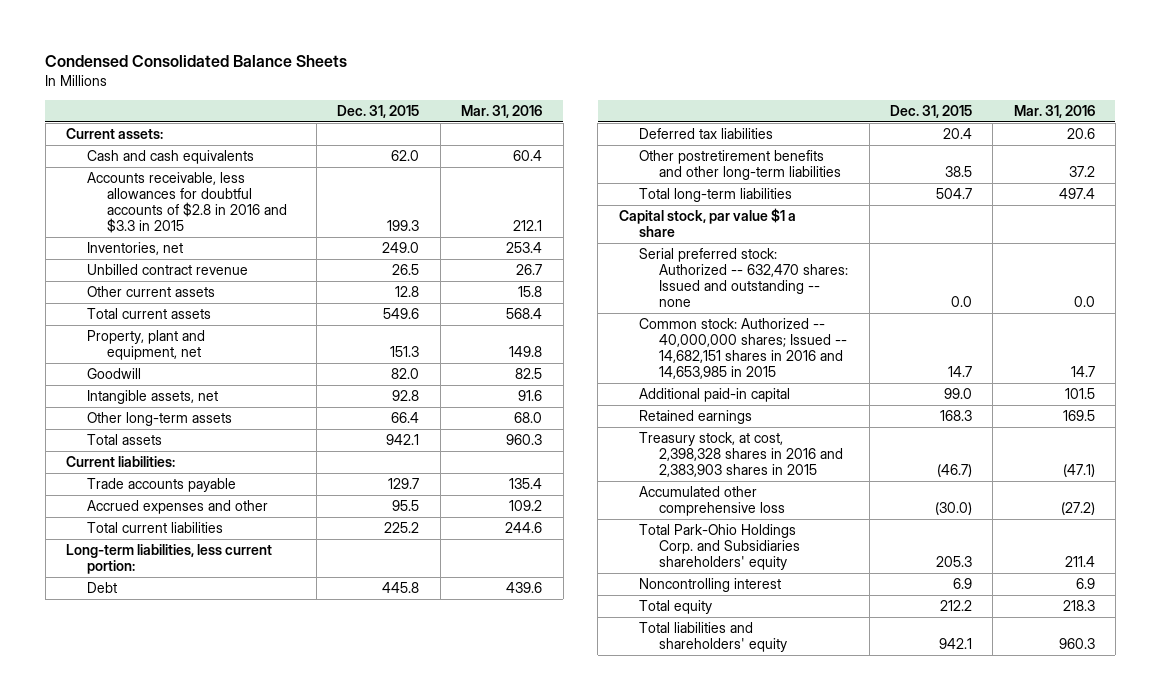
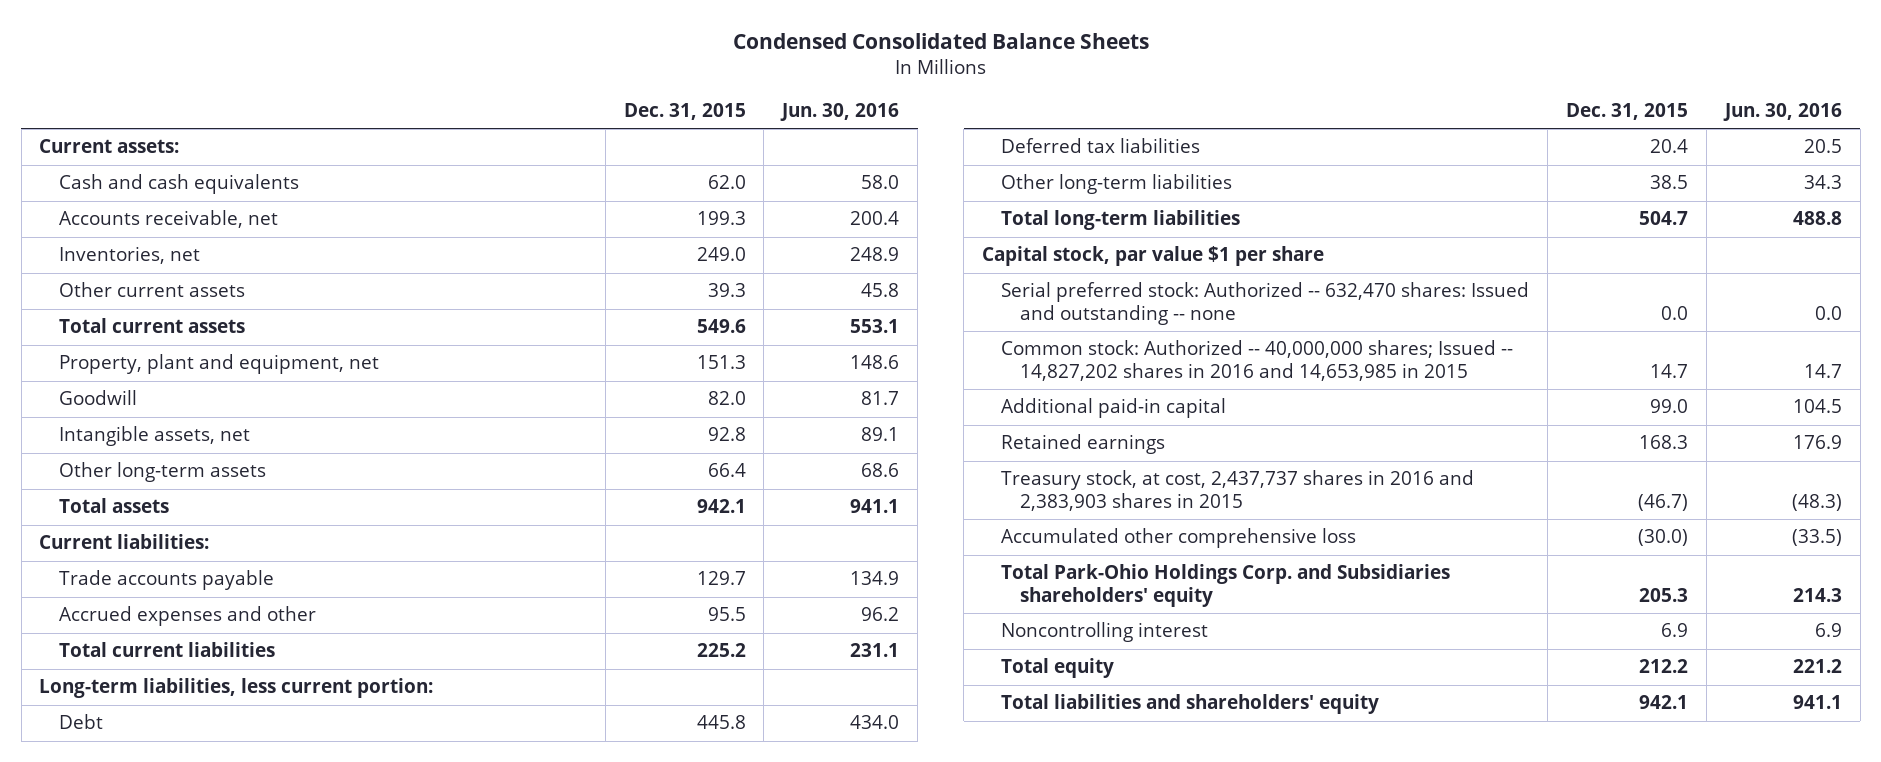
- | Dec. 31, 2015 | Mar. 31, 2016
+ | Dec. 31, 2015 | Jun. 30, 2016
- Accounts receivable, less allowances for doubtful accounts of $2.8 in 2016 and $3.3 in 2015 | 199.3 | 212.1
+ Accounts receivable, net | 199.3 | 200.4
- Unbilled contract revenue | 26.5 | 26.7
- Other current assets | 12.8 | 15.8
+ Other current assets | 39.3 | 45.8
- Other postretirement benefits and other long-term liabilities | 38.5 | 37.2
+ Other long-term liabilities | 38.5 | 34.3
- Capital stock, par value $1 a share
+ Capital stock, par value $1 per share
- Common stock: Authorized -- 40,000,000 shares; Issued -- 14,682,151 shares in 2016 and 14,653,985 in 2015 | 14.7 | 14.7
+ Common stock: Authorized -- 40,000,000 shares; Issued -- 14,827,202 shares in 2016 and 14,653,985 in 2015 | 14.7 | 14.7
- Treasury stock, at cost, 2,398,328 shares in 2016 and 2,383,903 shares in 2015 | (46.7) | (47.1)
+ Treasury stock, at cost, 2,437,737 shares in 2016 and 2,383,903 shares in 2015 | (46.7) | (48.3)

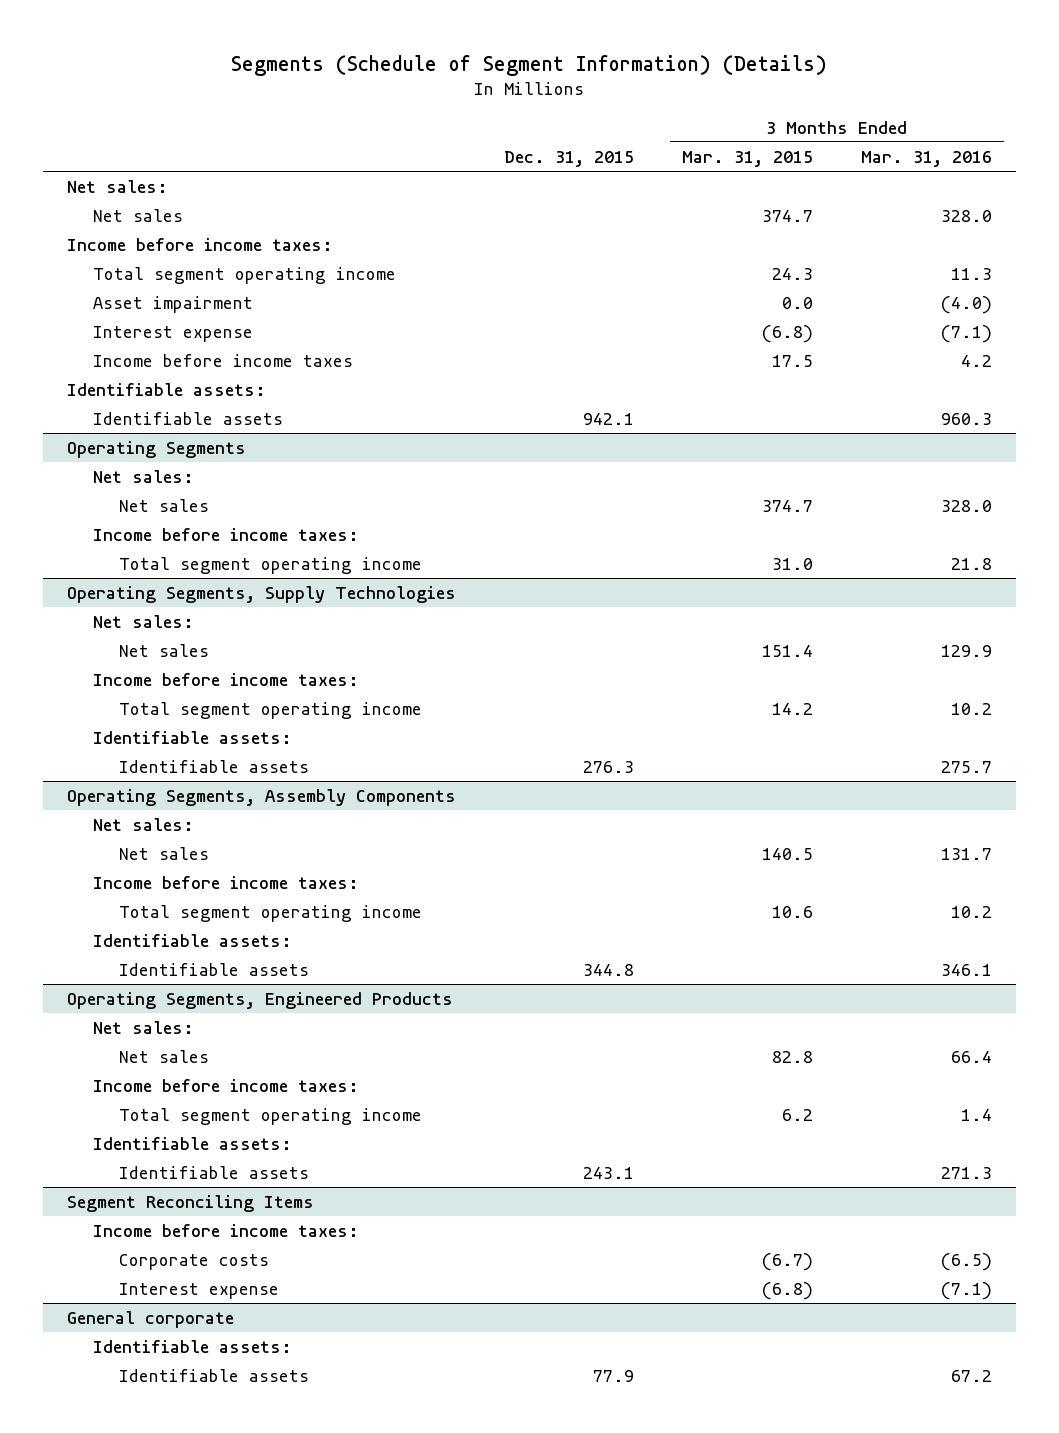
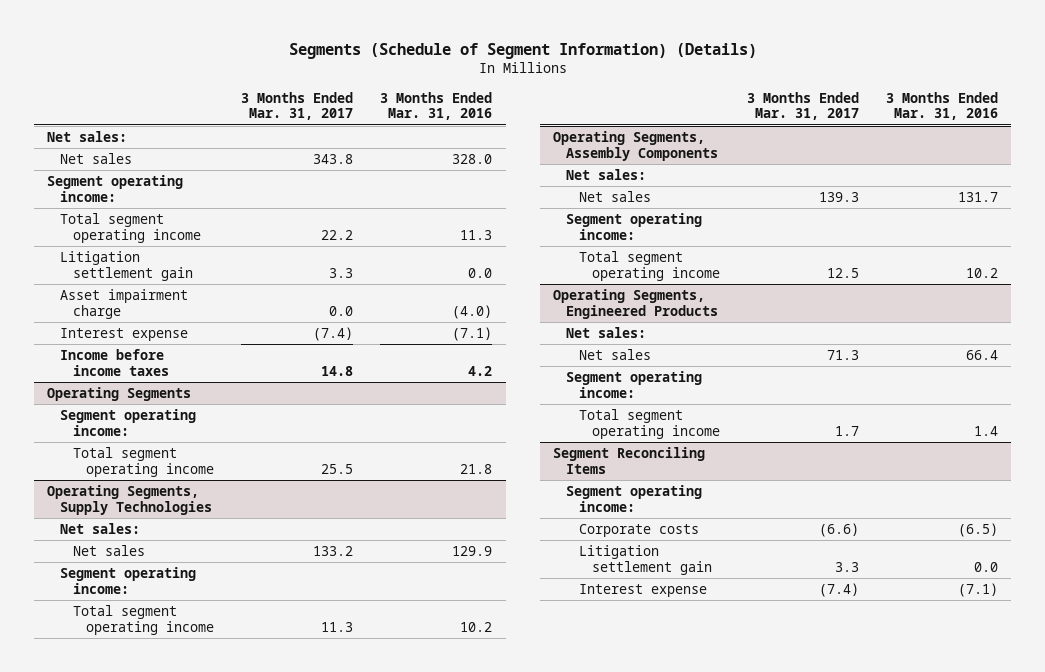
- | Dec. 31, 2015 | 3 Months Ended Mar. 31, 2015 | 3 Months Ended Mar. 31, 2016
+ | 3 Months Ended Mar. 31, 2017 | 3 Months Ended Mar. 31, 2016
- Income before income taxes:
+ Segment operating income:
- Asset impairment | | 0.0 | (4.0)
+ Litigation settlement gain | 3.3 | 0.0
+ Asset impairment charge | 0.0 | (4.0)
- Identifiable assets:
- Identifiable assets | 942.1 | | 960.3
@ Operating Segments
- Net sales:
- Net sales | | 374.7 | 328.0
- Income before income taxes:
+ Segment operating income:
@ Operating Segments, Supply Technologies
- Income before income taxes:
+ Segment operating income:
- Identifiable assets:
- Identifiable assets | 276.3 | | 275.7
@ Operating Segments, Assembly Components
- Income before income taxes:
+ Segment operating income:
- Identifiable assets:
- Identifiable assets | 344.8 | | 346.1
@ Operating Segments, Engineered Products
- Income before income taxes:
+ Segment operating income:
- Identifiable assets:
- Identifiable assets | 243.1 | | 271.3
@ Segment Reconciling Items
- Income before income taxes:
+ Segment operating income:
+ Litigation settlement gain | 3.3 | 0.0
- General corporate
- Identifiable assets:
- Identifiable assets | 77.9 | | 67.2

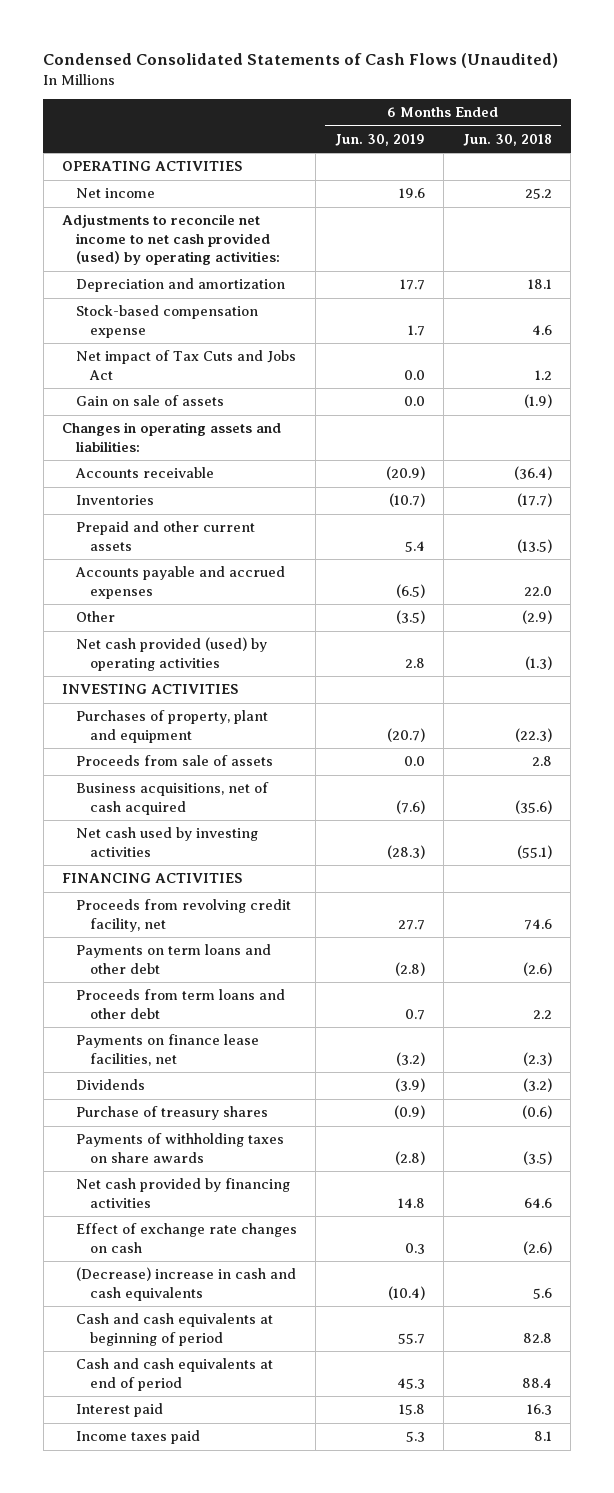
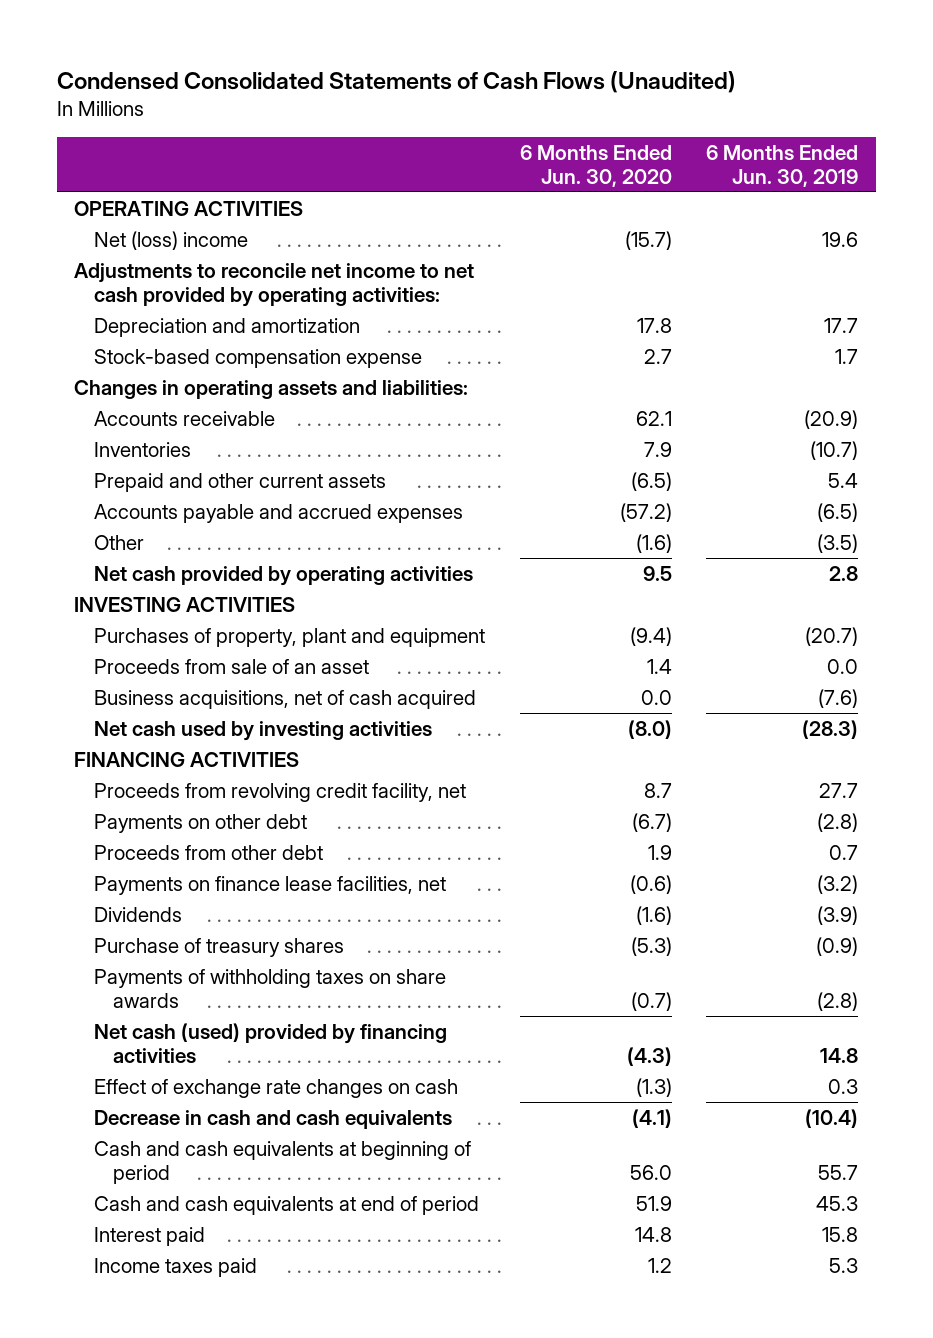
- | 6 Months Ended Jun. 30, 2019 | 6 Months Ended Jun. 30, 2018
+ | 6 Months Ended Jun. 30, 2020 | 6 Months Ended Jun. 30, 2019
- Net income | 19.6 | 25.2
- Adjustments to reconcile net income to net cash provided (used) by operating activities:
+ Net (loss) income | (15.7) | 19.6
+ Adjustments to reconcile net income to net cash provided by operating activities:
- Net impact of Tax Cuts and Jobs Act | 0.0 | 1.2
- Gain on sale of assets | 0.0 | (1.9)
- Net cash provided (used) by operating activities | 2.8 | (1.3)
+ Net cash provided by operating activities | 9.5 | 2.8
- Proceeds from sale of assets | 0.0 | 2.8
+ Proceeds from sale of an asset | 1.4 | 0.0
- Payments on term loans and other debt | (2.8) | (2.6)
- Proceeds from term loans and other debt | 0.7 | 2.2
+ Payments on other debt | (6.7) | (2.8)
+ Proceeds from other debt | 1.9 | 0.7
- Net cash provided by financing activities | 14.8 | 64.6
+ Net cash (used) provided by financing activities | (4.3) | 14.8
- (Decrease) increase in cash and cash equivalents | (10.4) | 5.6
+ Decrease in cash and cash equivalents | (4.1) | (10.4)

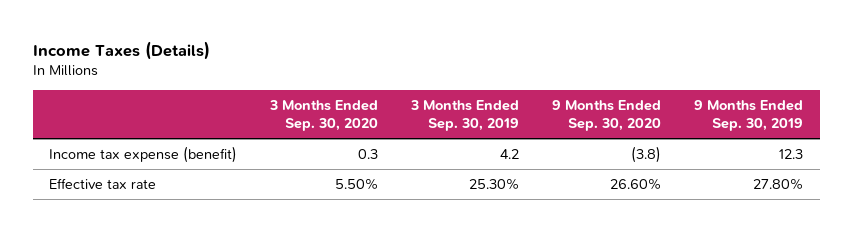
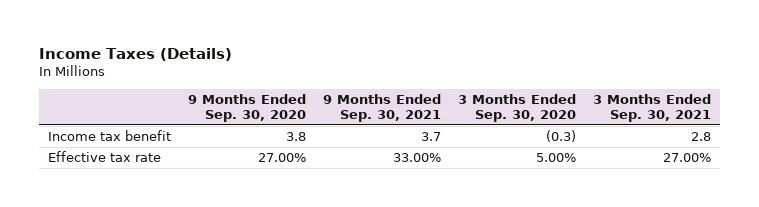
- | 3 Months Ended Sep. 30, 2020 | 3 Months Ended Sep. 30, 2019 | 9 Months Ended Sep. 30, 2020 | 9 Months Ended Sep. 30, 2019
+ | 9 Months Ended Sep. 30, 2020 | 9 Months Ended Sep. 30, 2021 | 3 Months Ended Sep. 30, 2020 | 3 Months Ended Sep. 30, 2021
- Income tax expense (benefit) | 0.3 | 4.2 | (3.8) | 12.3
- Effective tax rate | 5.50% | 25.30% | 26.60% | 27.80%
+ Income tax benefit | 3.8 | 3.7 | (0.3) | 2.8
+ Effective tax rate | 27.00% | 33.00% | 5.00% | 27.00%

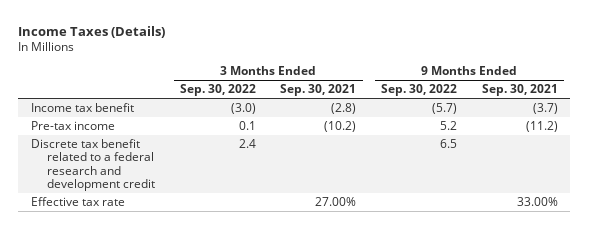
- | 9 Months Ended Sep. 30, 2020 | 9 Months Ended Sep. 30, 2021 | 3 Months Ended Sep. 30, 2020 | 3 Months Ended Sep. 30, 2021
+ | 3 Months Ended Sep. 30, 2022 | 3 Months Ended Sep. 30, 2021 | 9 Months Ended Sep. 30, 2022 | 9 Months Ended Sep. 30, 2021
- Income tax benefit | 3.8 | 3.7 | (0.3) | 2.8
+ Income tax benefit | (3.0) | (2.8) | (5.7) | (3.7)
+ Pre-tax income | 0.1 | (10.2) | 5.2 | (11.2)
+ Discrete tax benefit related to a federal research and development credit | 2.4 | | 6.5 |

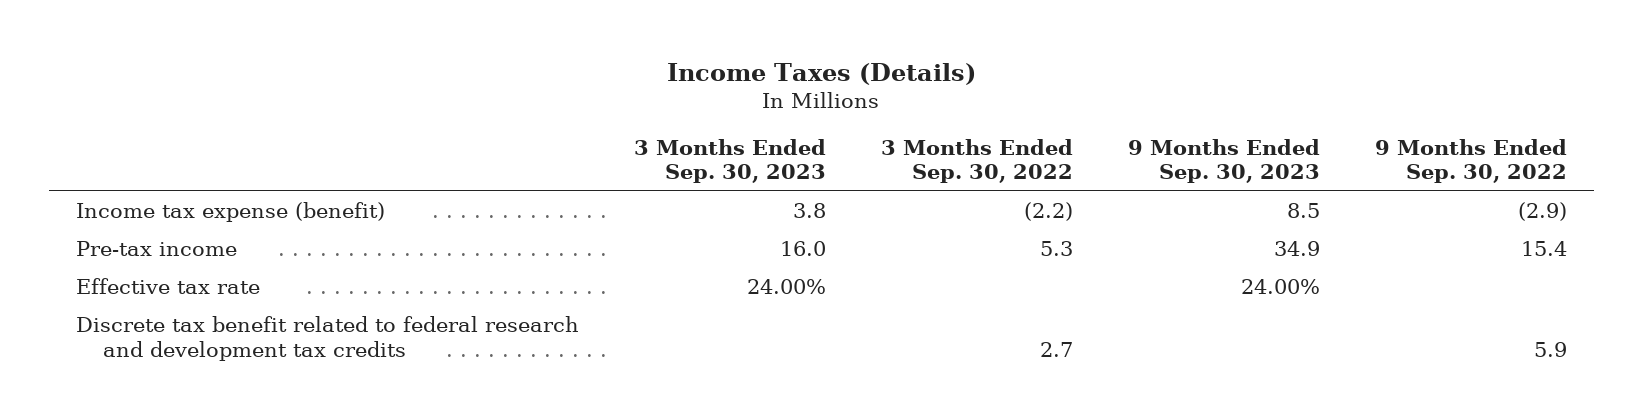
- | 3 Months Ended Sep. 30, 2022 | 3 Months Ended Sep. 30, 2021 | 9 Months Ended Sep. 30, 2022 | 9 Months Ended Sep. 30, 2021
+ | 3 Months Ended Sep. 30, 2023 | 3 Months Ended Sep. 30, 2022 | 9 Months Ended Sep. 30, 2023 | 9 Months Ended Sep. 30, 2022
- Income tax benefit | (3.0) | (2.8) | (5.7) | (3.7)
- Pre-tax income | 0.1 | (10.2) | 5.2 | (11.2)
- Discrete tax benefit related to a federal research and development credit | 2.4 | | 6.5 |
+ Income tax expense (benefit) | 3.8 | (2.2) | 8.5 | (2.9)
+ Pre-tax income | 16.0 | 5.3 | 34.9 | 15.4
+ Discrete tax benefit related to federal research and development tax credits | | 2.7 | | 5.9

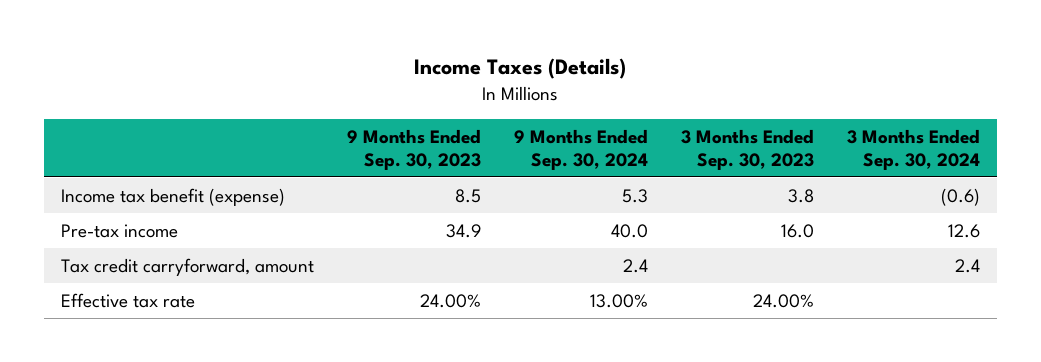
- | 3 Months Ended Sep. 30, 2023 | 3 Months Ended Sep. 30, 2022 | 9 Months Ended Sep. 30, 2023 | 9 Months Ended Sep. 30, 2022
+ | 9 Months Ended Sep. 30, 2023 | 9 Months Ended Sep. 30, 2024 | 3 Months Ended Sep. 30, 2023 | 3 Months Ended Sep. 30, 2024
- Income tax expense (benefit) | 3.8 | (2.2) | 8.5 | (2.9)
+ Income tax benefit (expense) | 8.5 | 5.3 | 3.8 | (0.6)
+ Tax credit carryforward, amount | | 2.4 | | 2.4
- Discrete tax benefit related to federal research and development tax credits | | 2.7 | | 5.9

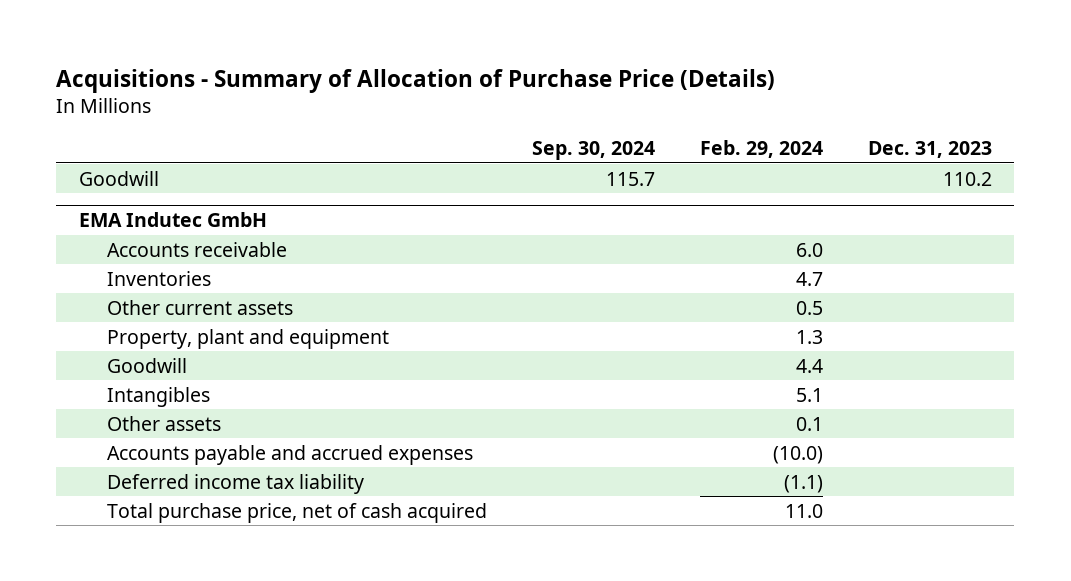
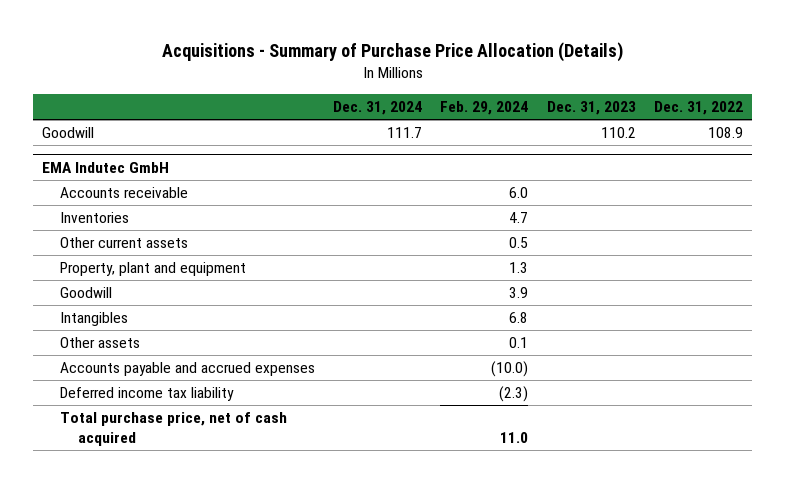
- Acquisitions - Summary of Allocation of Purchase Price (Details)
+ Acquisitions - Summary of Purchase Price Allocation (Details)
- | Sep. 30, 2024 | Feb. 29, 2024 | Dec. 31, 2023
+ | Dec. 31, 2024 | Feb. 29, 2024 | Dec. 31, 2023 | Dec. 31, 2022
@ EMA Indutec GmbH
- Goodwill | | 4.4 |
- Intangibles | | 5.1 |
+ Goodwill | | 3.9 | |
+ Intangibles | | 6.8 | |
- Deferred income tax liability | | (1.1) |
+ Deferred income tax liability | | (2.3) | |

